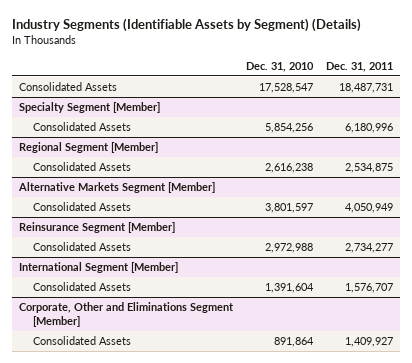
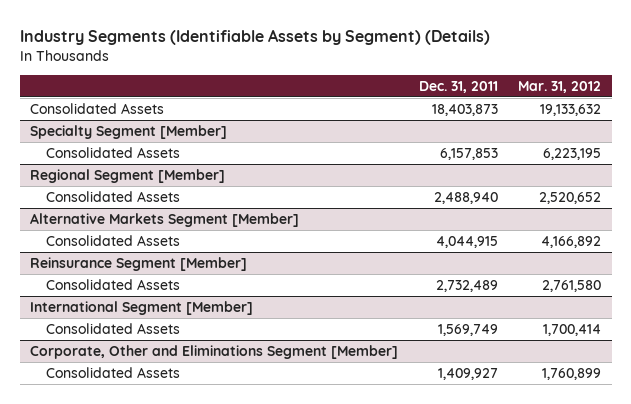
- | Dec. 31, 2010 | Dec. 31, 2011
+ | Dec. 31, 2011 | Mar. 31, 2012
- Consolidated Assets | 17,528,547 | 18,487,731
+ Consolidated Assets | 18,403,873 | 19,133,632
@ Specialty Segment [Member]
- Consolidated Assets | 5,854,256 | 6,180,996
+ Consolidated Assets | 6,157,853 | 6,223,195
@ Regional Segment [Member]
- Consolidated Assets | 2,616,238 | 2,534,875
+ Consolidated Assets | 2,488,940 | 2,520,652
@ Alternative Markets Segment [Member]
- Consolidated Assets | 3,801,597 | 4,050,949
+ Consolidated Assets | 4,044,915 | 4,166,892
@ Reinsurance Segment [Member]
- Consolidated Assets | 2,972,988 | 2,734,277
+ Consolidated Assets | 2,732,489 | 2,761,580
@ International Segment [Member]
- Consolidated Assets | 1,391,604 | 1,576,707
+ Consolidated Assets | 1,569,749 | 1,700,414

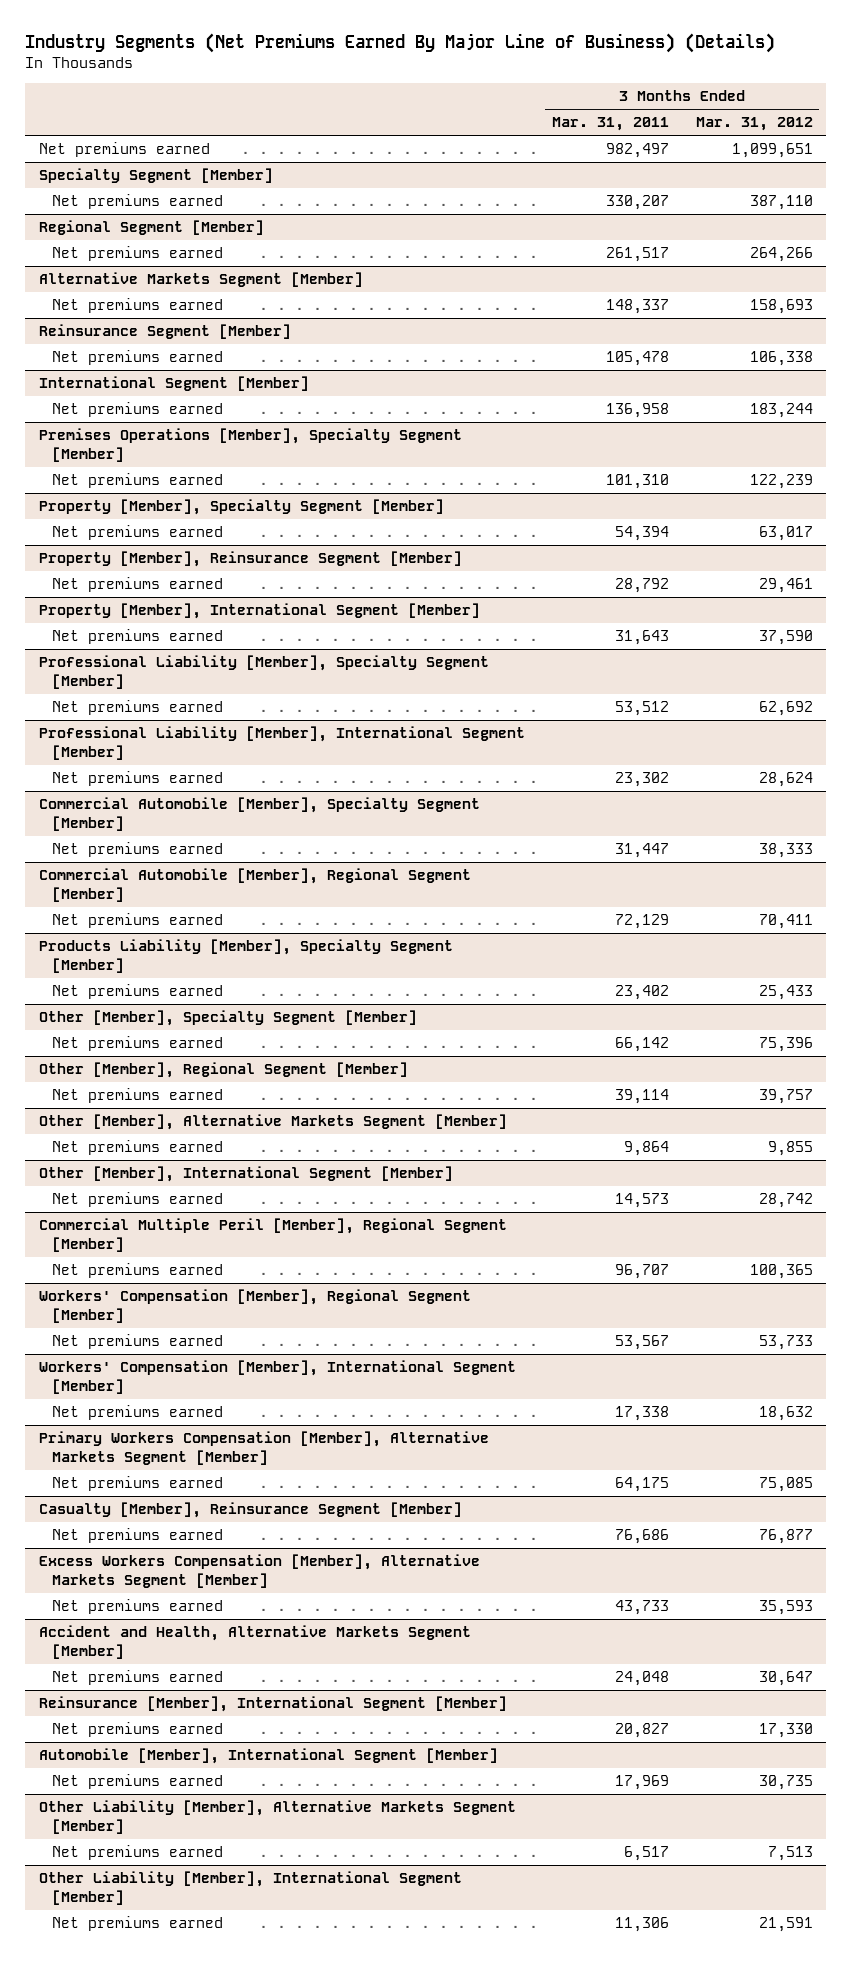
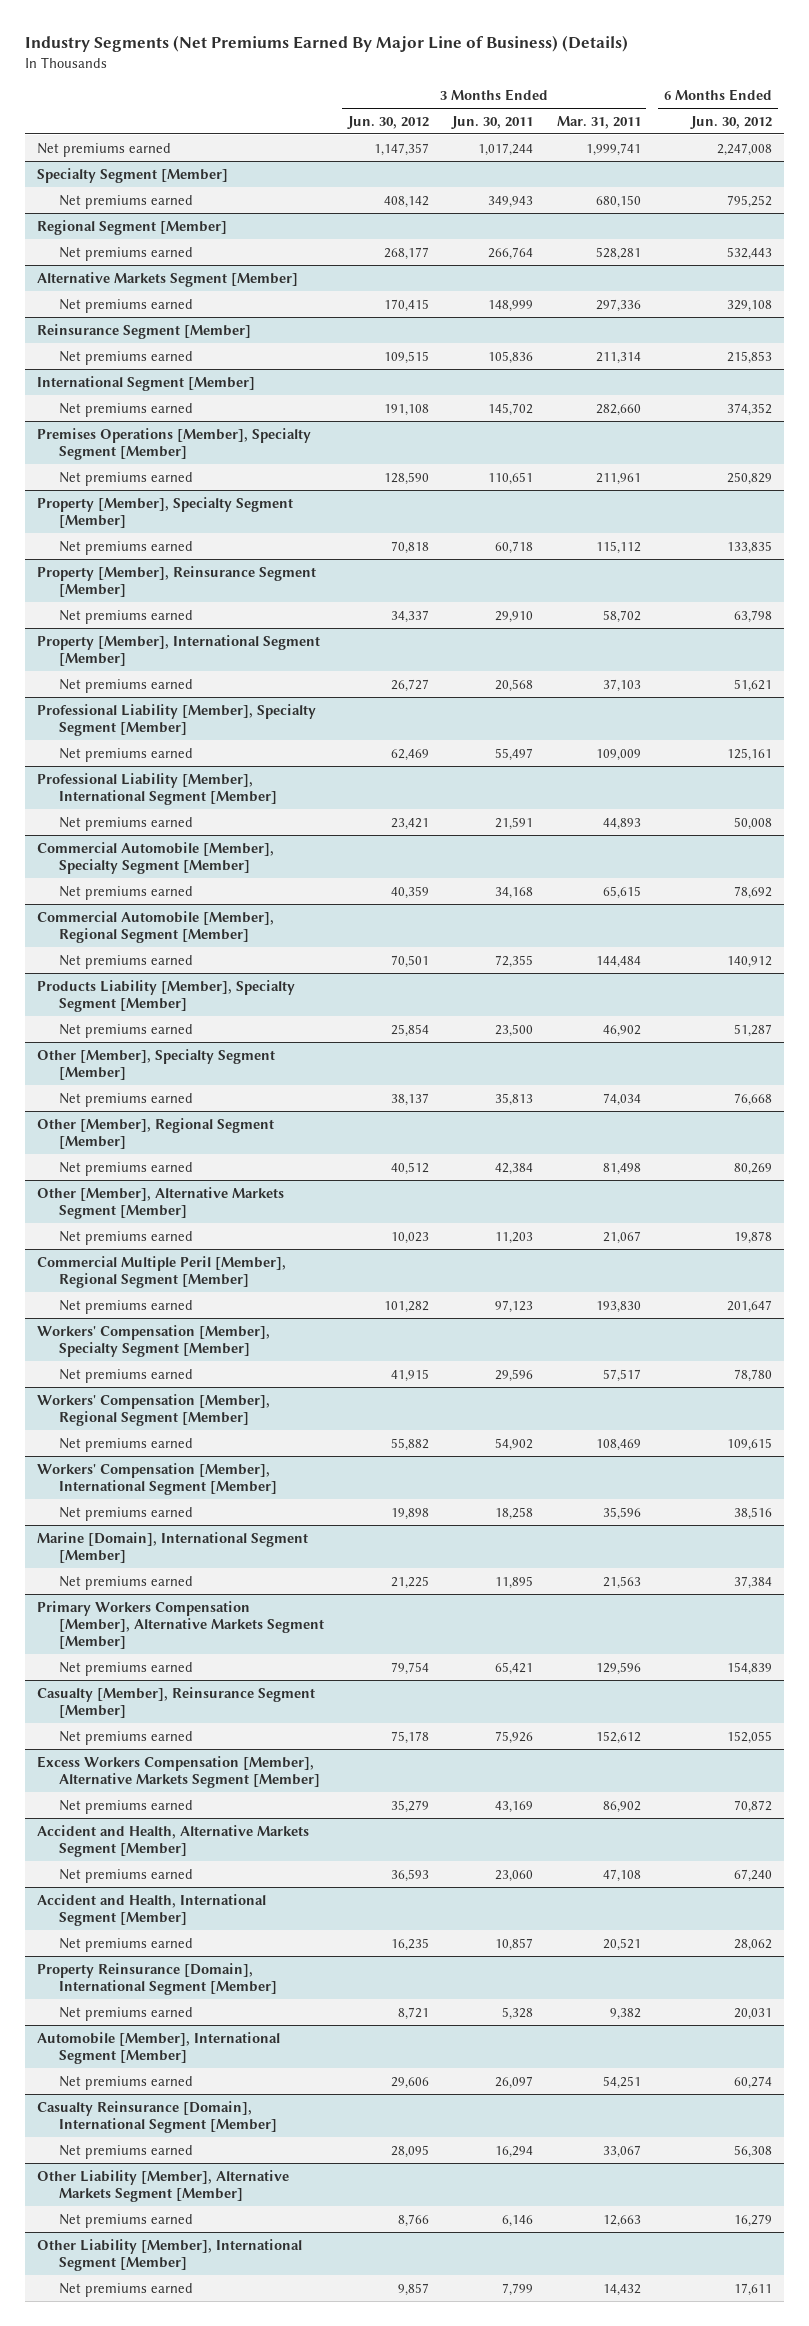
- | 3 Months Ended Mar. 31, 2011 | 3 Months Ended Mar. 31, 2012
+ | 3 Months Ended Jun. 30, 2012 | 3 Months Ended Jun. 30, 2011 | 3 Months Ended Mar. 31, 2011 | 6 Months Ended Jun. 30, 2012
- Net premiums earned | 982,497 | 1,099,651
+ Net premiums earned | 1,147,357 | 1,017,244 | 1,999,741 | 2,247,008
@ Specialty Segment [Member]
- Net premiums earned | 330,207 | 387,110
+ Net premiums earned | 408,142 | 349,943 | 680,150 | 795,252
@ Regional Segment [Member]
- Net premiums earned | 261,517 | 264,266
+ Net premiums earned | 268,177 | 266,764 | 528,281 | 532,443
@ Alternative Markets Segment [Member]
- Net premiums earned | 148,337 | 158,693
+ Net premiums earned | 170,415 | 148,999 | 297,336 | 329,108
@ Reinsurance Segment [Member]
- Net premiums earned | 105,478 | 106,338
+ Net premiums earned | 109,515 | 105,836 | 211,314 | 215,853
@ International Segment [Member]
- Net premiums earned | 136,958 | 183,244
+ Net premiums earned | 191,108 | 145,702 | 282,660 | 374,352
@ Premises Operations [Member], Specialty Segment [Member]
- Net premiums earned | 101,310 | 122,239
+ Net premiums earned | 128,590 | 110,651 | 211,961 | 250,829
@ Property [Member], Specialty Segment [Member]
- Net premiums earned | 54,394 | 63,017
+ Net premiums earned | 70,818 | 60,718 | 115,112 | 133,835
@ Property [Member], Reinsurance Segment [Member]
- Net premiums earned | 28,792 | 29,461
+ Net premiums earned | 34,337 | 29,910 | 58,702 | 63,798
@ Property [Member], International Segment [Member]
- Net premiums earned | 31,643 | 37,590
+ Net premiums earned | 26,727 | 20,568 | 37,103 | 51,621
@ Professional Liability [Member], Specialty Segment [Member]
- Net premiums earned | 53,512 | 62,692
+ Net premiums earned | 62,469 | 55,497 | 109,009 | 125,161
@ Professional Liability [Member], International Segment [Member]
- Net premiums earned | 23,302 | 28,624
+ Net premiums earned | 23,421 | 21,591 | 44,893 | 50,008
@ Commercial Automobile [Member], Specialty Segment [Member]
- Net premiums earned | 31,447 | 38,333
+ Net premiums earned | 40,359 | 34,168 | 65,615 | 78,692
@ Commercial Automobile [Member], Regional Segment [Member]
- Net premiums earned | 72,129 | 70,411
+ Net premiums earned | 70,501 | 72,355 | 144,484 | 140,912
@ Products Liability [Member], Specialty Segment [Member]
- Net premiums earned | 23,402 | 25,433
+ Net premiums earned | 25,854 | 23,500 | 46,902 | 51,287
@ Other [Member], Specialty Segment [Member]
- Net premiums earned | 66,142 | 75,396
+ Net premiums earned | 38,137 | 35,813 | 74,034 | 76,668
@ Other [Member], Regional Segment [Member]
- Net premiums earned | 39,114 | 39,757
+ Net premiums earned | 40,512 | 42,384 | 81,498 | 80,269
@ Other [Member], Alternative Markets Segment [Member]
- Net premiums earned | 9,864 | 9,855
- Other [Member], International Segment [Member]
- Net premiums earned | 14,573 | 28,742
@ Other [Member], Alternative Markets Segment [Member]
+ Net premiums earned | 10,023 | 11,203 | 21,067 | 19,878
@ Commercial Multiple Peril [Member], Regional Segment [Member]
- Net premiums earned | 96,707 | 100,365
+ Net premiums earned | 101,282 | 97,123 | 193,830 | 201,647
+ Workers' Compensation [Member], Specialty Segment [Member]
+ Net premiums earned | 41,915 | 29,596 | 57,517 | 78,780
@ Workers' Compensation [Member], Regional Segment [Member]
- Net premiums earned | 53,567 | 53,733
+ Net premiums earned | 55,882 | 54,902 | 108,469 | 109,615
@ Workers' Compensation [Member], International Segment [Member]
- Net premiums earned | 17,338 | 18,632
+ Net premiums earned | 19,898 | 18,258 | 35,596 | 38,516
+ Marine [Domain], International Segment [Member]
+ Net premiums earned | 21,225 | 11,895 | 21,563 | 37,384
@ Primary Workers Compensation [Member], Alternative Markets Segment [Member]
- Net premiums earned | 64,175 | 75,085
+ Net premiums earned | 79,754 | 65,421 | 129,596 | 154,839
@ Casualty [Member], Reinsurance Segment [Member]
- Net premiums earned | 76,686 | 76,877
+ Net premiums earned | 75,178 | 75,926 | 152,612 | 152,055
@ Excess Workers Compensation [Member], Alternative Markets Segment [Member]
- Net premiums earned | 43,733 | 35,593
+ Net premiums earned | 35,279 | 43,169 | 86,902 | 70,872
@ Accident and Health, Alternative Markets Segment [Member]
- Net premiums earned | 24,048 | 30,647
- Reinsurance [Member], International Segment [Member]
- Net premiums earned | 20,827 | 17,330
@ Accident and Health, Alternative Markets Segment [Member]
+ Net premiums earned | 36,593 | 23,060 | 47,108 | 67,240
+ Accident and Health, International Segment [Member]
+ Net premiums earned | 16,235 | 10,857 | 20,521 | 28,062
+ Property Reinsurance [Domain], International Segment [Member]
+ Net premiums earned | 8,721 | 5,328 | 9,382 | 20,031
@ Automobile [Member], International Segment [Member]
- Net premiums earned | 17,969 | 30,735
+ Net premiums earned | 29,606 | 26,097 | 54,251 | 60,274
+ Casualty Reinsurance [Domain], International Segment [Member]
+ Net premiums earned | 28,095 | 16,294 | 33,067 | 56,308
@ Other Liability [Member], Alternative Markets Segment [Member]
- Net premiums earned | 6,517 | 7,513
+ Net premiums earned | 8,766 | 6,146 | 12,663 | 16,279
@ Other Liability [Member], International Segment [Member]
- Net premiums earned | 11,306 | 21,591
+ Net premiums earned | 9,857 | 7,799 | 14,432 | 17,611

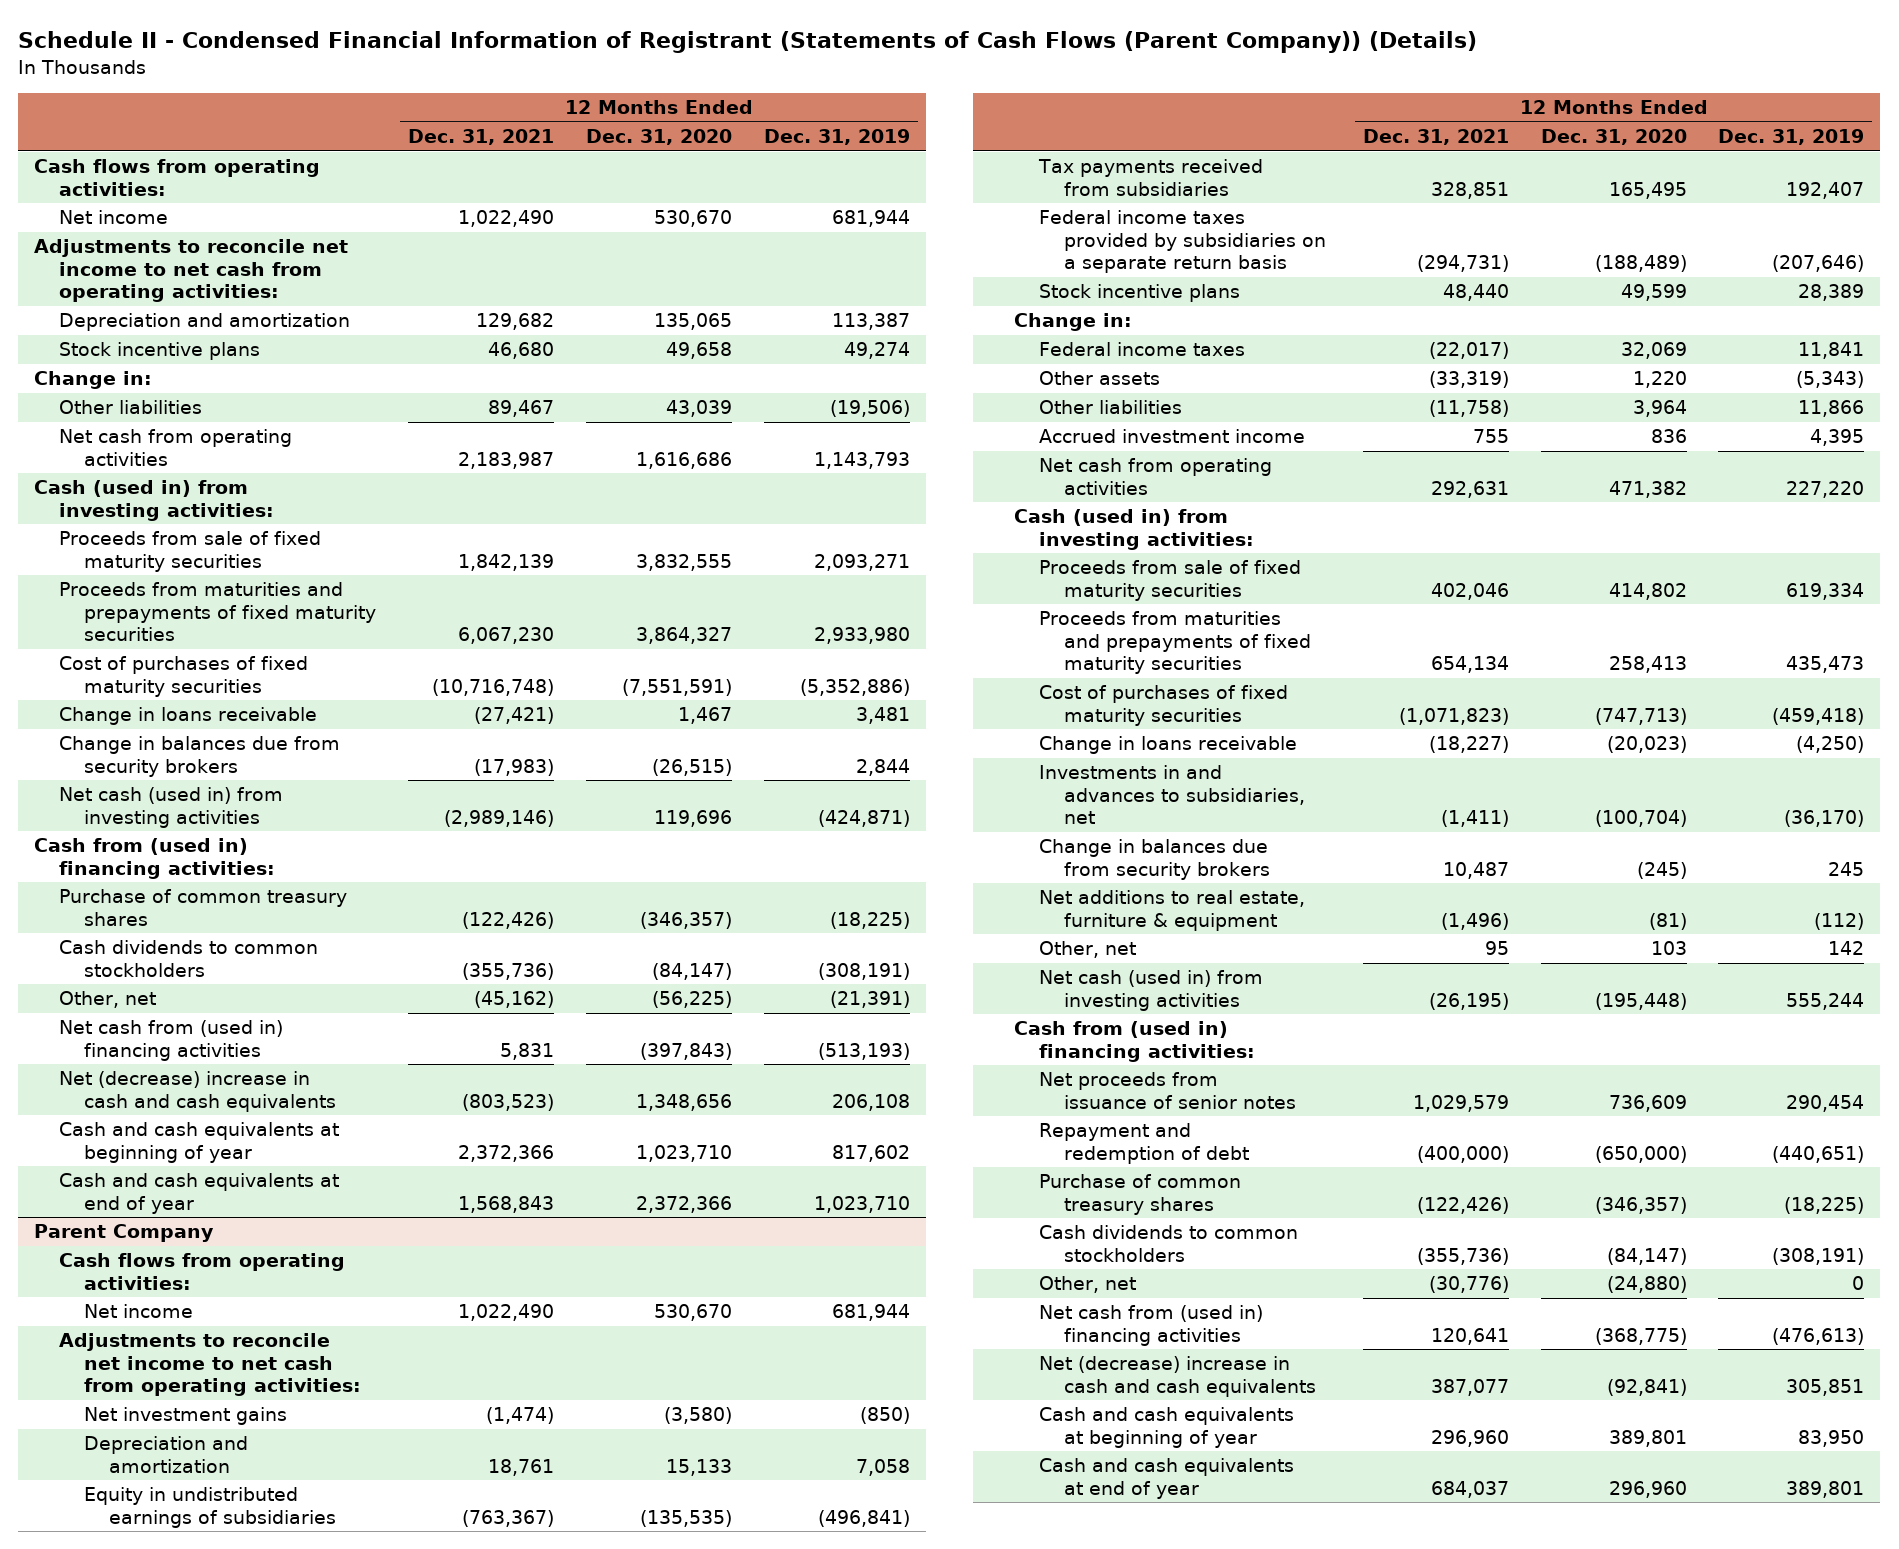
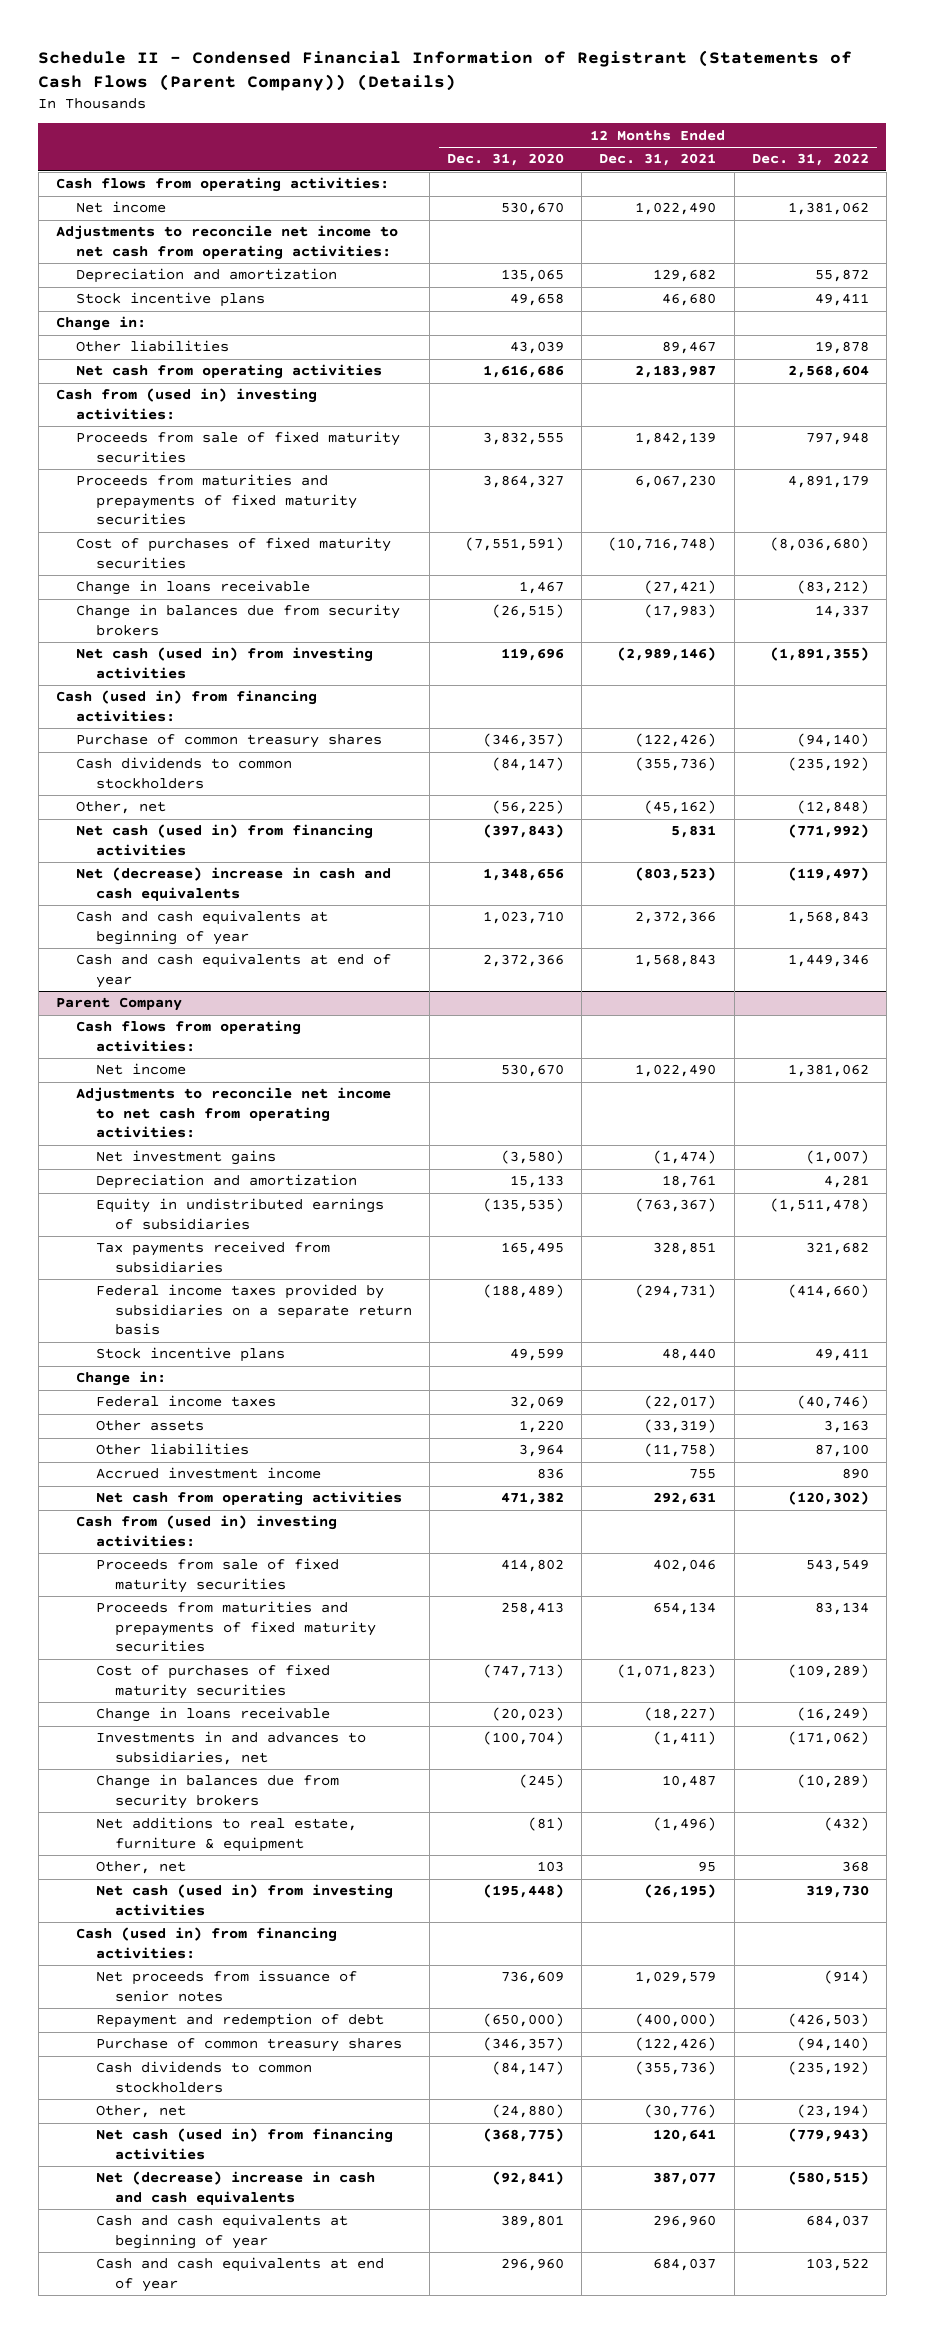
- | 12 Months Ended Dec. 31, 2021 | 12 Months Ended Dec. 31, 2020 | 12 Months Ended Dec. 31, 2019
+ | 12 Months Ended Dec. 31, 2020 | 12 Months Ended Dec. 31, 2021 | 12 Months Ended Dec. 31, 2022
- Cash (used in) from investing activities:
+ Cash from (used in) investing activities:
- Cash from (used in) financing activities:
+ Cash (used in) from financing activities:
- Net cash from (used in) financing activities | 5,831 | (397,843) | (513,193)
+ Net cash (used in) from financing activities | (397,843) | 5,831 | (771,992)
@ Parent Company
- Cash (used in) from investing activities:
+ Cash from (used in) investing activities:
- Cash from (used in) financing activities:
+ Cash (used in) from financing activities:
- Net cash from (used in) financing activities | 120,641 | (368,775) | (476,613)
+ Net cash (used in) from financing activities | (368,775) | 120,641 | (779,943)

